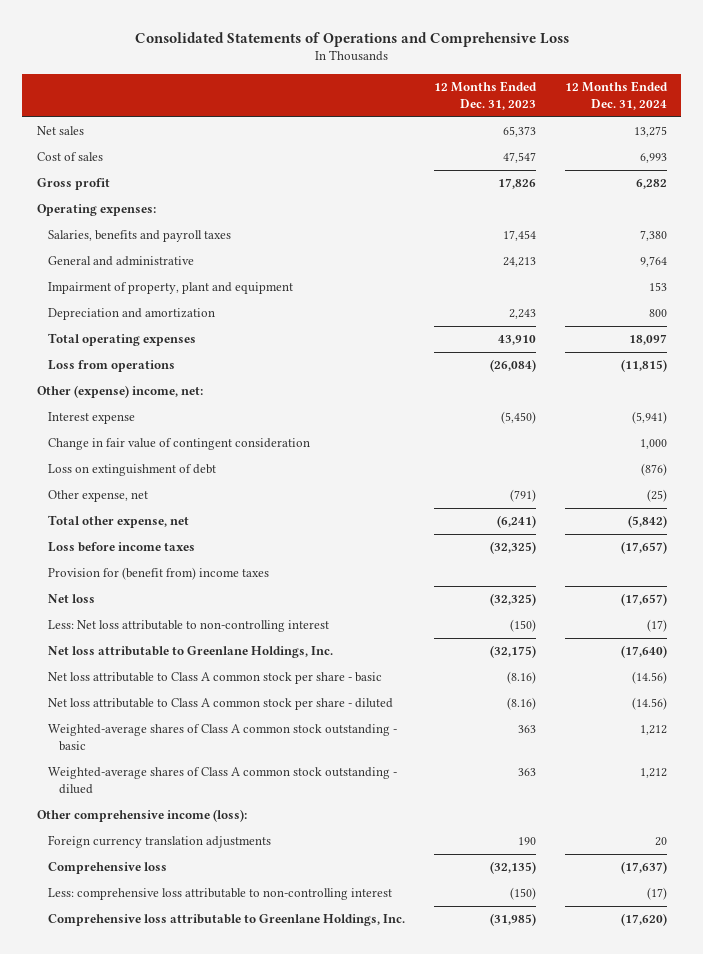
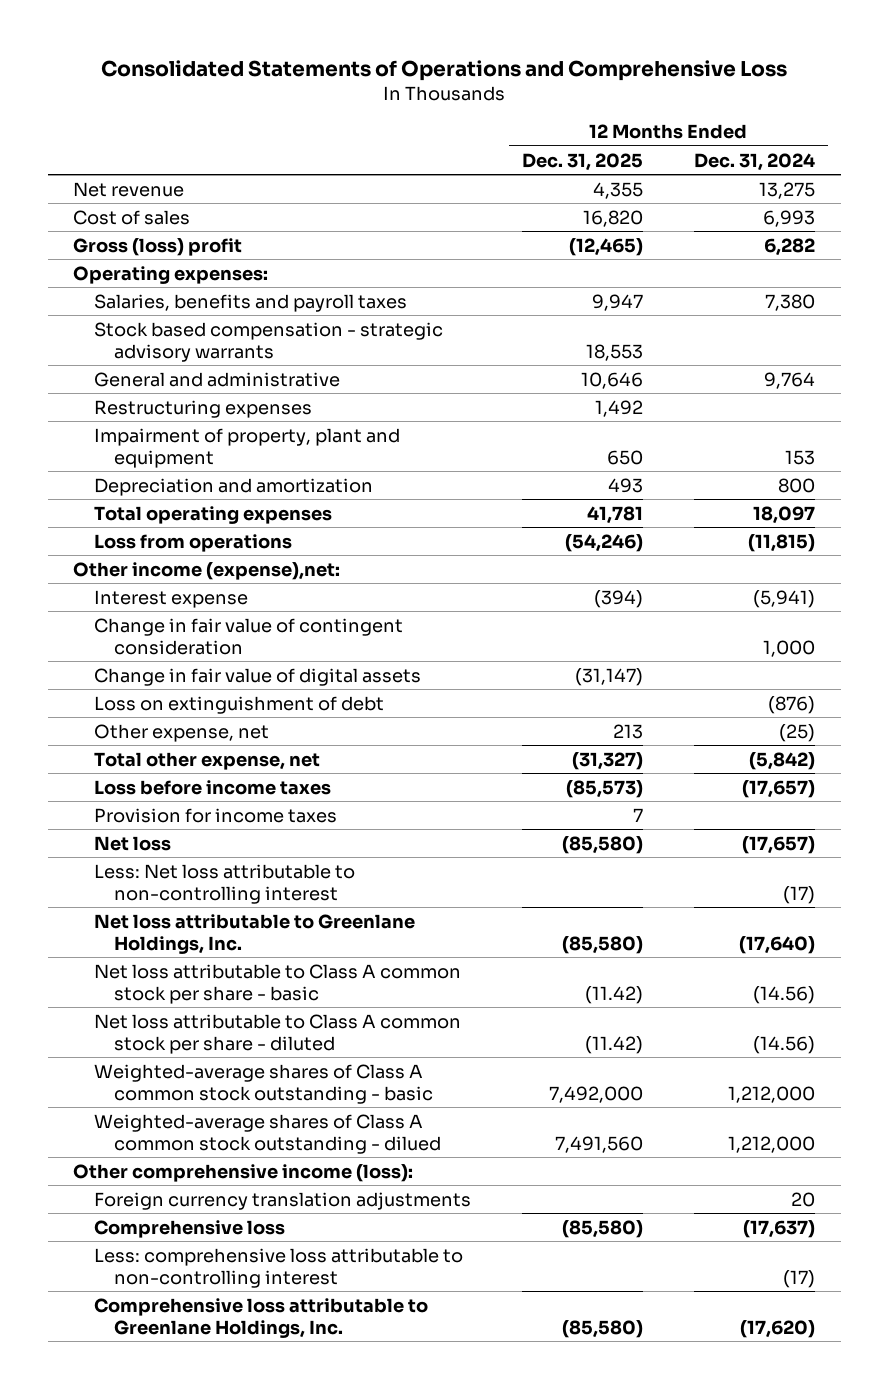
- | 12 Months Ended Dec. 31, 2023 | 12 Months Ended Dec. 31, 2024
+ | 12 Months Ended Dec. 31, 2025 | 12 Months Ended Dec. 31, 2024
- Net sales | 65,373 | 13,275
+ Net revenue | 4,355 | 13,275
- Gross profit | 17,826 | 6,282
+ Gross (loss) profit | (12,465) | 6,282
+ Stock based compensation - strategic advisory warrants | 18,553 |
+ Restructuring expenses | 1,492 |
- Other (expense) income, net:
+ Other income (expense),net:
+ Change in fair value of digital assets | (31,147) |
- Provision for (benefit from) income taxes
+ Provision for income taxes | 7 |
- Weighted-average shares of Class A common stock outstanding - basic | 363 | 1,212
- Weighted-average shares of Class A common stock outstanding - dilued | 363 | 1,212
+ Weighted-average shares of Class A common stock outstanding - basic | 7,492,000 | 1,212,000
+ Weighted-average shares of Class A common stock outstanding - dilued | 7,491,560 | 1,212,000

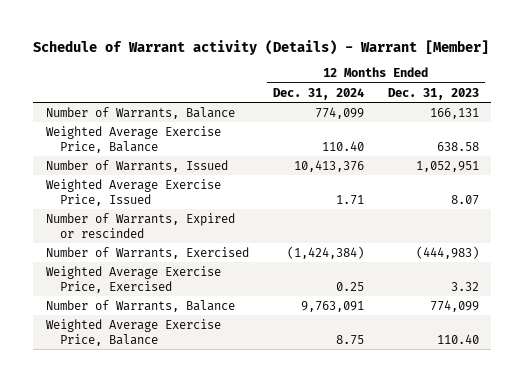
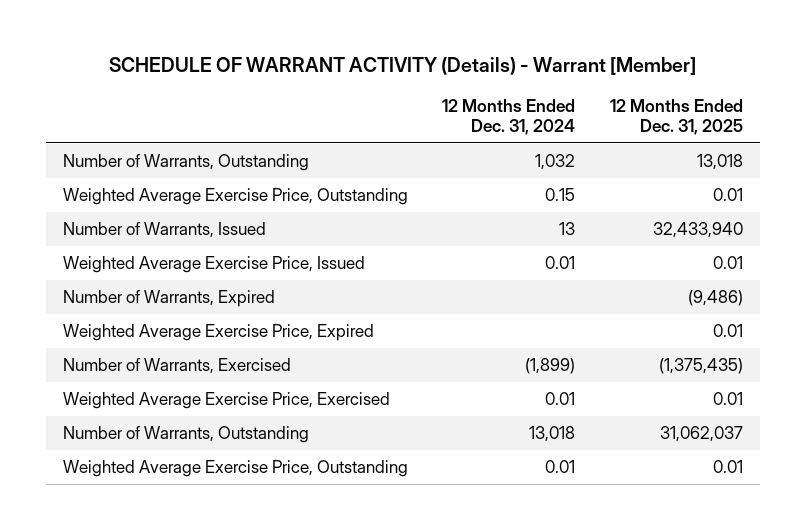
- Schedule of Warrant activity (Details) - Warrant [Member]
+ SCHEDULE OF WARRANT ACTIVITY (Details) - Warrant [Member]
- | 12 Months Ended Dec. 31, 2024 | 12 Months Ended Dec. 31, 2023
+ | 12 Months Ended Dec. 31, 2024 | 12 Months Ended Dec. 31, 2025
- Number of Warrants, Balance | 774,099 | 166,131
- Weighted Average Exercise Price, Balance | 110.40 | 638.58
- Number of Warrants, Issued | 10,413,376 | 1,052,951
- Weighted Average Exercise Price, Issued | 1.71 | 8.07
- Number of Warrants, Expired or rescinded
- Number of Warrants, Exercised | (1,424,384) | (444,983)
- Weighted Average Exercise Price, Exercised | 0.25 | 3.32
- Number of Warrants, Balance | 9,763,091 | 774,099
- Weighted Average Exercise Price, Balance | 8.75 | 110.40
+ Number of Warrants, Outstanding | 1,032 | 13,018
+ Weighted Average Exercise Price, Outstanding | 0.15 | 0.01
+ Number of Warrants, Issued | 13 | 32,433,940
+ Weighted Average Exercise Price, Issued | 0.01 | 0.01
+ Number of Warrants, Expired | | (9,486)
+ Weighted Average Exercise Price, Expired | | 0.01
+ Number of Warrants, Exercised | (1,899) | (1,375,435)
+ Weighted Average Exercise Price, Exercised | 0.01 | 0.01
+ Number of Warrants, Outstanding | 13,018 | 31,062,037
+ Weighted Average Exercise Price, Outstanding | 0.01 | 0.01

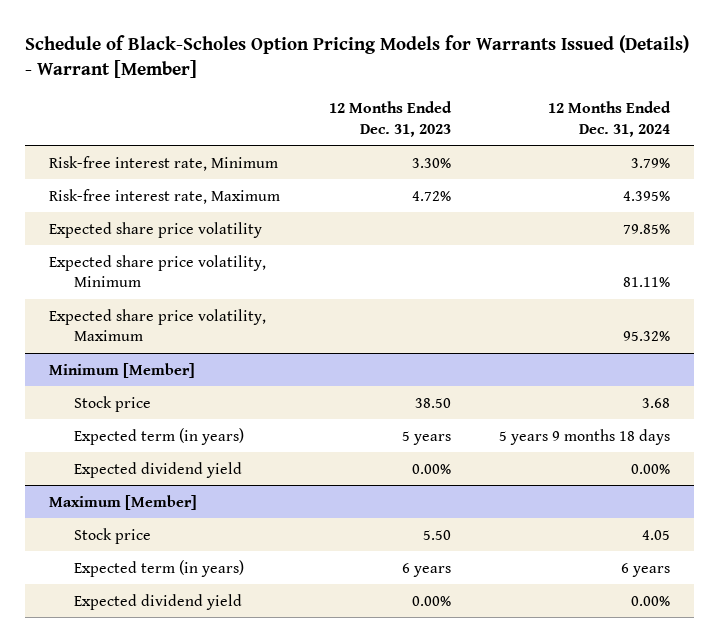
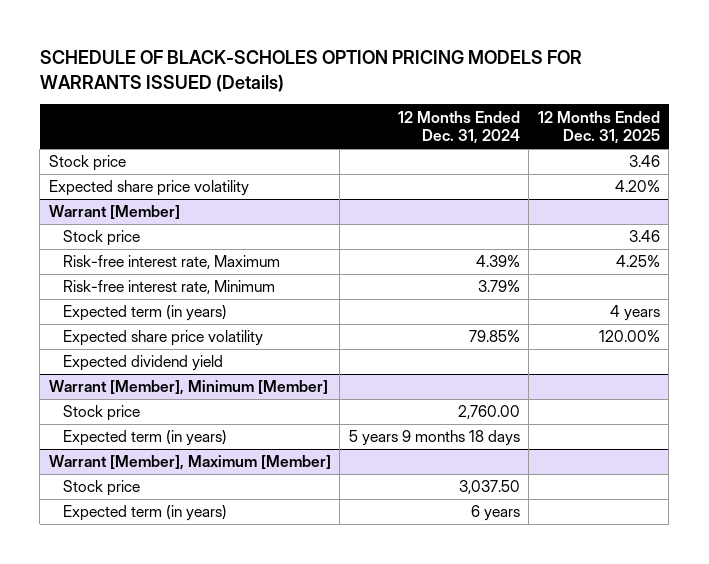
- Schedule of Black-Scholes Option Pricing Models for Warrants Issued (Details) - Warrant [Member]
+ SCHEDULE OF BLACK-SCHOLES OPTION PRICING MODELS FOR WARRANTS ISSUED (Details)
- | 12 Months Ended Dec. 31, 2023 | 12 Months Ended Dec. 31, 2024
+ | 12 Months Ended Dec. 31, 2024 | 12 Months Ended Dec. 31, 2025
+ Stock price | | 3.46
+ Expected share price volatility | | 4.20%
+ Warrant [Member]
+ Stock price | | 3.46
+ Risk-free interest rate, Maximum | 4.39% | 4.25%
- Risk-free interest rate, Maximum | 4.72% | 4.395%
+ Expected term (in years) | | 4 years
- Expected share price volatility, Minimum | | 81.11%
- Expected share price volatility, Maximum | | 95.32%
- Minimum [Member]
- Stock price | 38.50 | 3.68
+ Expected dividend yield
+ Warrant [Member], Minimum [Member]
+ Stock price | 2,760.00 |
- Expected dividend yield | 0.00% | 0.00%
- Maximum [Member]
- Stock price | 5.50 | 4.05
+ Warrant [Member], Maximum [Member]
+ Stock price | 3,037.50 |
- Expected dividend yield | 0.00% | 0.00%

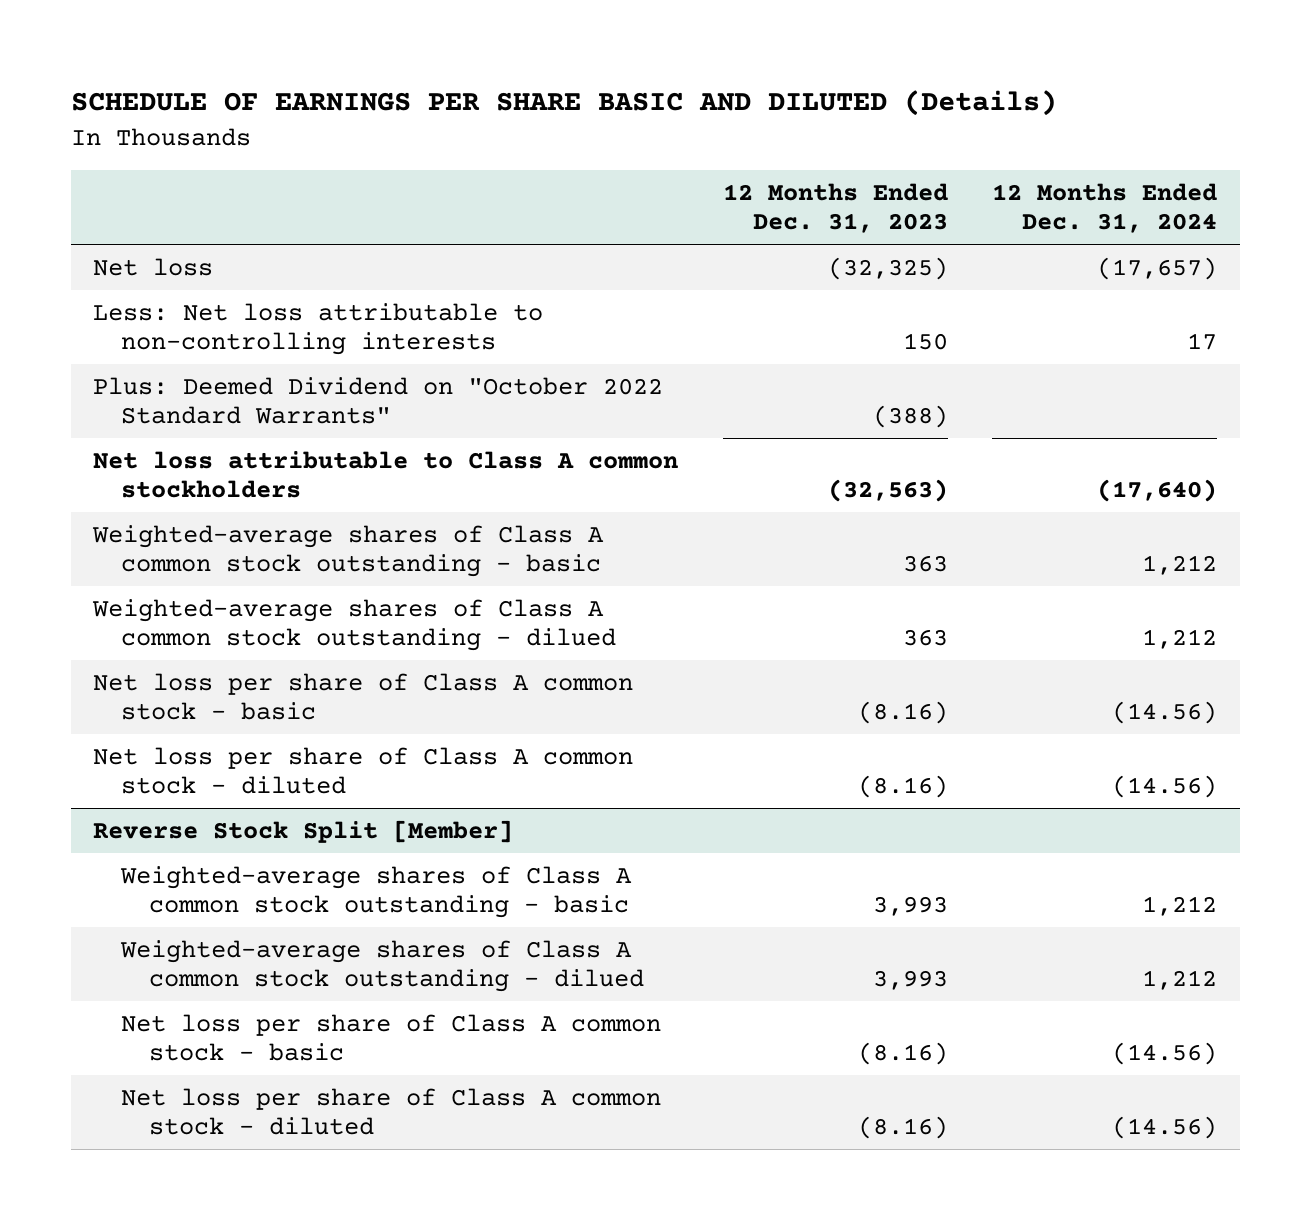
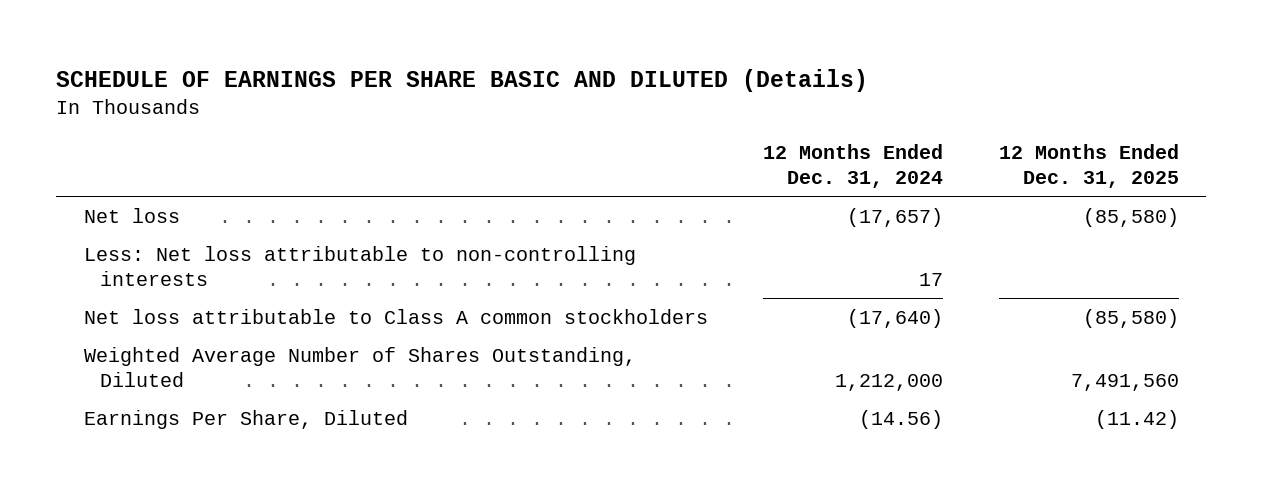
- | 12 Months Ended Dec. 31, 2023 | 12 Months Ended Dec. 31, 2024
+ | 12 Months Ended Dec. 31, 2024 | 12 Months Ended Dec. 31, 2025
- Plus: Deemed Dividend on "October 2022 Standard Warrants" | (388) |
- Weighted-average shares of Class A common stock outstanding - basic | 363 | 1,212
- Weighted-average shares of Class A common stock outstanding - dilued | 363 | 1,212
- Net loss per share of Class A common stock - basic | (8.16) | (14.56)
- Net loss per share of Class A common stock - diluted | (8.16) | (14.56)
- Reverse Stock Split [Member]
- Weighted-average shares of Class A common stock outstanding - basic | 3,993 | 1,212
- Weighted-average shares of Class A common stock outstanding - dilued | 3,993 | 1,212
- Net loss per share of Class A common stock - basic | (8.16) | (14.56)
- Net loss per share of Class A common stock - diluted | (8.16) | (14.56)
+ Weighted Average Number of Shares Outstanding, Diluted | 1,212,000 | 7,491,560
+ Earnings Per Share, Diluted | (14.56) | (11.42)

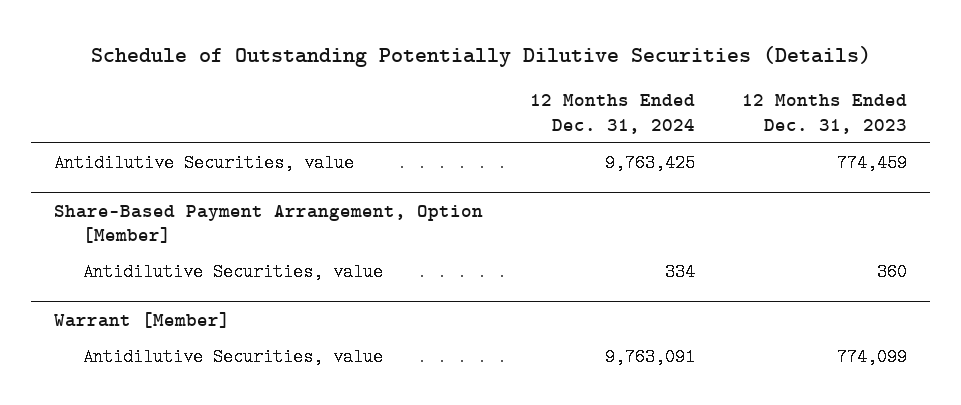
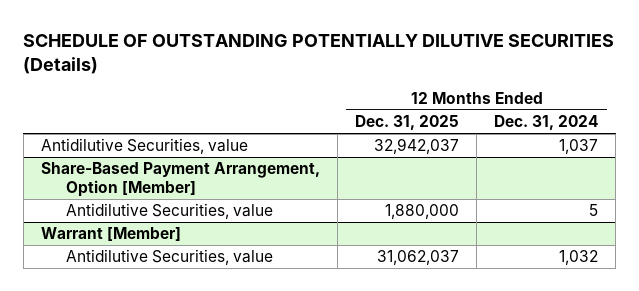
- Schedule of Outstanding Potentially Dilutive Securities (Details)
+ SCHEDULE OF OUTSTANDING POTENTIALLY DILUTIVE SECURITIES (Details)
- | 12 Months Ended Dec. 31, 2024 | 12 Months Ended Dec. 31, 2023
+ | 12 Months Ended Dec. 31, 2025 | 12 Months Ended Dec. 31, 2024
- Antidilutive Securities, value | 9,763,425 | 774,459
+ Antidilutive Securities, value | 32,942,037 | 1,037
@ Share-Based Payment Arrangement, Option [Member]
- Antidilutive Securities, value | 334 | 360
+ Antidilutive Securities, value | 1,880,000 | 5
@ Warrant [Member]
- Antidilutive Securities, value | 9,763,091 | 774,099
+ Antidilutive Securities, value | 31,062,037 | 1,032

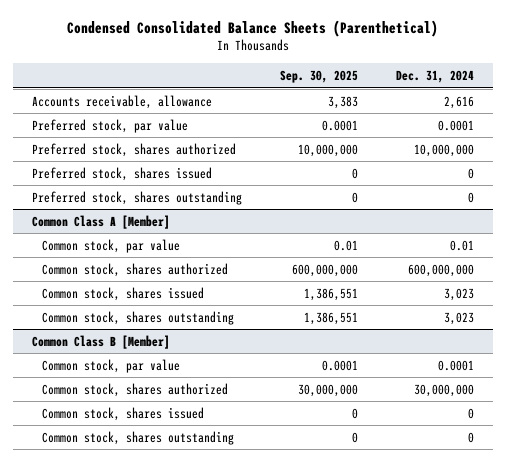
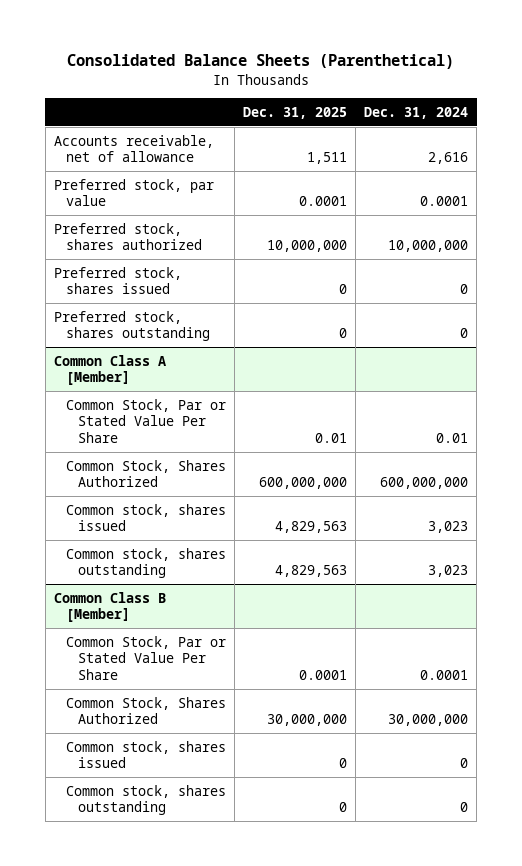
- Condensed Consolidated Balance Sheets (Parenthetical)
+ Consolidated Balance Sheets (Parenthetical)
- | Sep. 30, 2025 | Dec. 31, 2024
+ | Dec. 31, 2025 | Dec. 31, 2024
- Accounts receivable, allowance | 3,383 | 2,616
+ Accounts receivable, net of allowance | 1,511 | 2,616
@ Common Class A [Member]
- Common stock, par value | 0.01 | 0.01
- Common stock, shares authorized | 600,000,000 | 600,000,000
+ Common Stock, Par or Stated Value Per Share | 0.01 | 0.01
+ Common Stock, Shares Authorized | 600,000,000 | 600,000,000
@ Common Class B [Member]
- Common stock, par value | 0.0001 | 0.0001
- Common stock, shares authorized | 30,000,000 | 30,000,000
+ Common Stock, Par or Stated Value Per Share | 0.0001 | 0.0001
+ Common Stock, Shares Authorized | 30,000,000 | 30,000,000

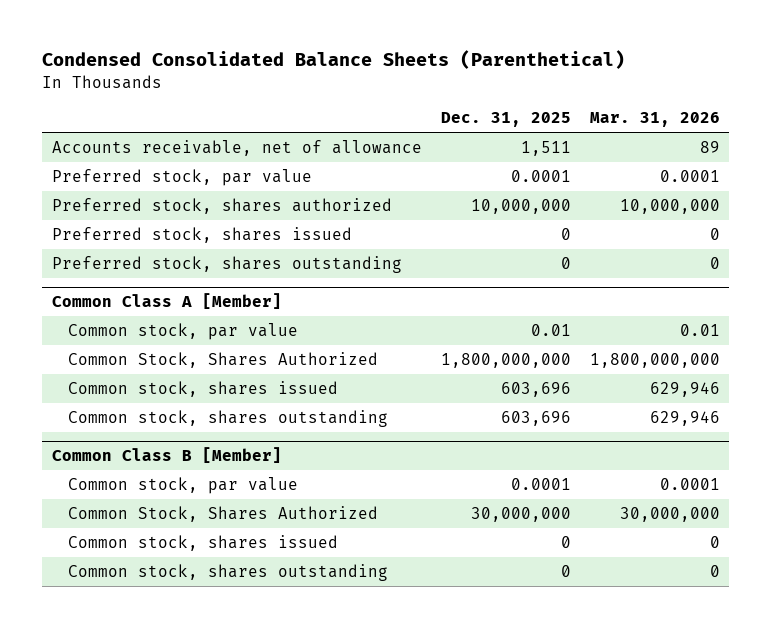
- Consolidated Balance Sheets (Parenthetical)
+ Condensed Consolidated Balance Sheets (Parenthetical)
- | Dec. 31, 2025 | Dec. 31, 2024
+ | Dec. 31, 2025 | Mar. 31, 2026
@ Common Class A [Member]
- Common Stock, Par or Stated Value Per Share | 0.01 | 0.01
- Common Stock, Shares Authorized | 600,000,000 | 600,000,000
- Common stock, shares issued | 4,829,563 | 3,023
- Common stock, shares outstanding | 4,829,563 | 3,023
+ Common stock, par value | 0.01 | 0.01
+ Common Stock, Shares Authorized | 1,800,000,000 | 1,800,000,000
+ Common stock, shares issued | 603,696 | 629,946
+ Common stock, shares outstanding | 603,696 | 629,946
@ Common Class B [Member]
- Common Stock, Par or Stated Value Per Share | 0.0001 | 0.0001
+ Common stock, par value | 0.0001 | 0.0001

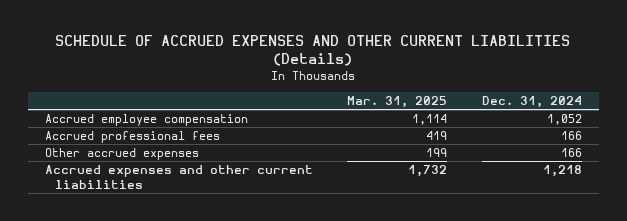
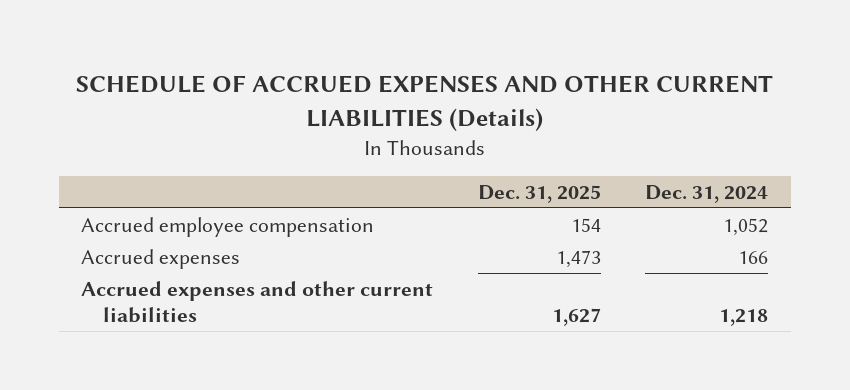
- | Mar. 31, 2025 | Dec. 31, 2024
+ | Dec. 31, 2025 | Dec. 31, 2024
- Accrued professional fees | 419 | 166
- Other accrued expenses | 199 | 166
+ Accrued expenses | 1,473 | 166

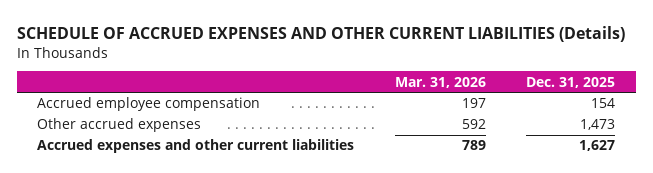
- | Dec. 31, 2025 | Dec. 31, 2024
+ | Mar. 31, 2026 | Dec. 31, 2025
- Accrued expenses | 1,473 | 166
+ Other accrued expenses | 592 | 1,473

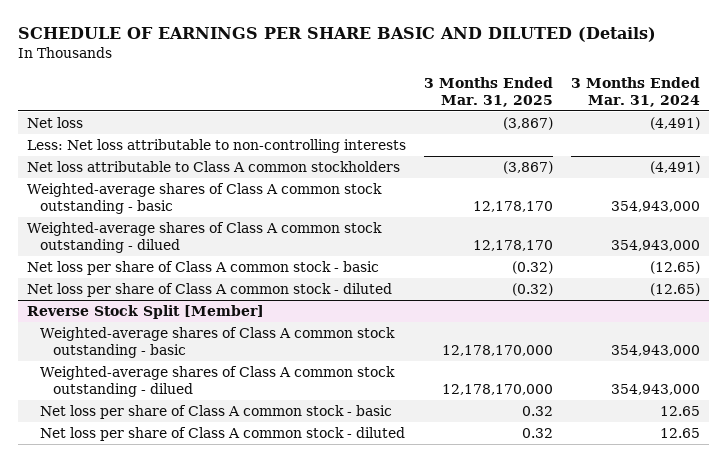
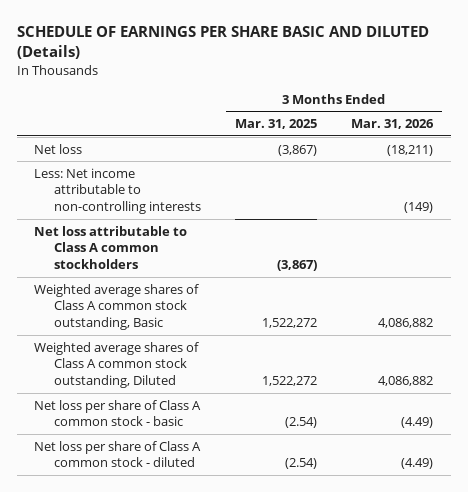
- | 3 Months Ended Mar. 31, 2025 | 3 Months Ended Mar. 31, 2024
+ | 3 Months Ended Mar. 31, 2025 | 3 Months Ended Mar. 31, 2026
- Less: Net loss attributable to non-controlling interests
+ Less: Net income attributable to non-controlling interests | | (149)
- Weighted-average shares of Class A common stock outstanding - basic | 12,178,170 | 354,943,000
- Weighted-average shares of Class A common stock outstanding - dilued | 12,178,170 | 354,943,000
- Net loss per share of Class A common stock - basic | (0.32) | (12.65)
- Net loss per share of Class A common stock - diluted | (0.32) | (12.65)
- Reverse Stock Split [Member]
- Weighted-average shares of Class A common stock outstanding - basic | 12,178,170,000 | 354,943,000
- Weighted-average shares of Class A common stock outstanding - dilued | 12,178,170,000 | 354,943,000
- Net loss per share of Class A common stock - basic | 0.32 | 12.65
- Net loss per share of Class A common stock - diluted | 0.32 | 12.65
+ Weighted average shares of Class A common stock outstanding, Basic | 1,522,272 | 4,086,882
+ Weighted average shares of Class A common stock outstanding, Diluted | 1,522,272 | 4,086,882
+ Net loss per share of Class A common stock - basic | (2.54) | (4.49)
+ Net loss per share of Class A common stock - diluted | (2.54) | (4.49)

